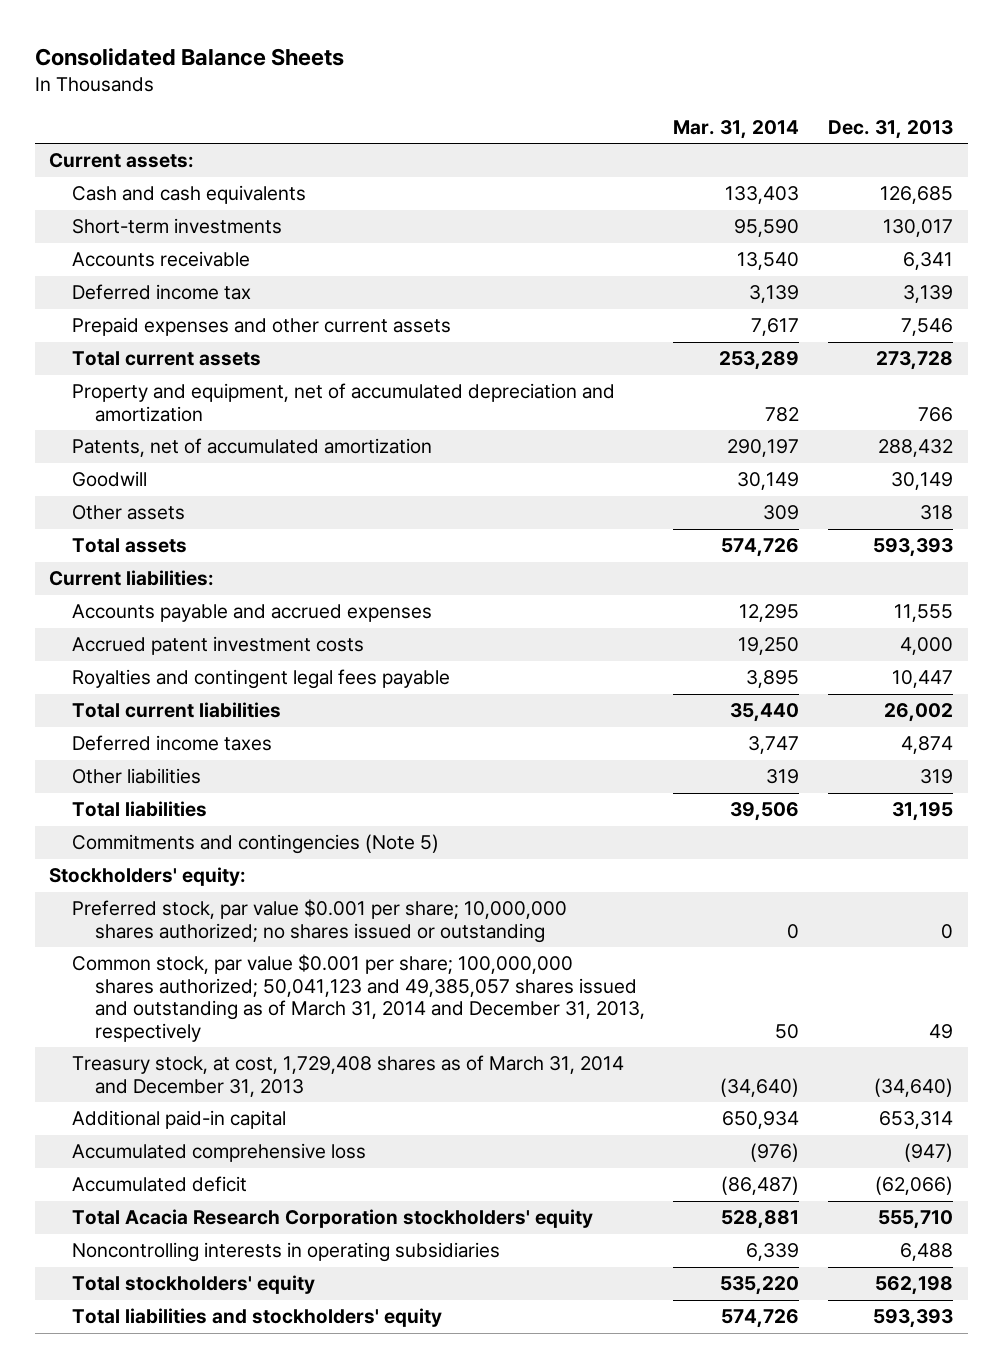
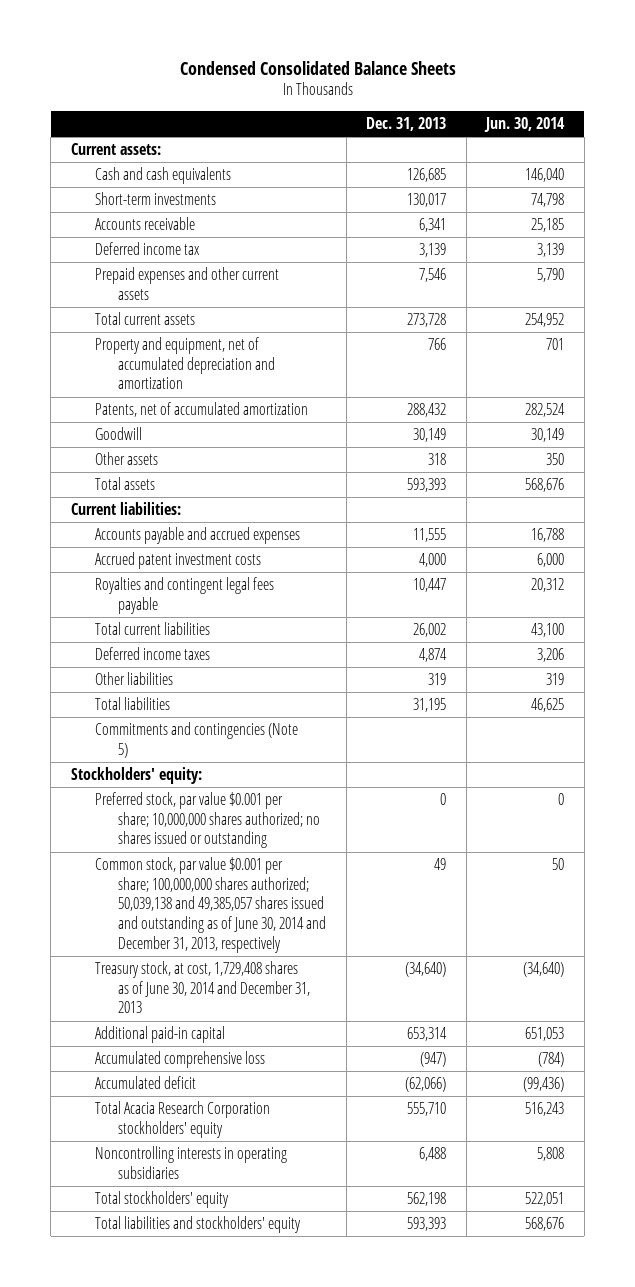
- Consolidated Balance Sheets
+ Condensed Consolidated Balance Sheets
- | Mar. 31, 2014 | Dec. 31, 2013
+ | Dec. 31, 2013 | Jun. 30, 2014
- Common stock, par value $0.001 per share; 100,000,000 shares authorized; 50,041,123 and 49,385,057 shares issued and outstanding as of March 31, 2014 and December 31, 2013, respectively | 50 | 49
- Treasury stock, at cost, 1,729,408 shares as of March 31, 2014 and December 31, 2013 | (34,640) | (34,640)
+ Common stock, par value $0.001 per share; 100,000,000 shares authorized; 50,039,138 and 49,385,057 shares issued and outstanding as of June 30, 2014 and December 31, 2013, respectively | 49 | 50
+ Treasury stock, at cost, 1,729,408 shares as of June 30, 2014 and December 31, 2013 | (34,640) | (34,640)

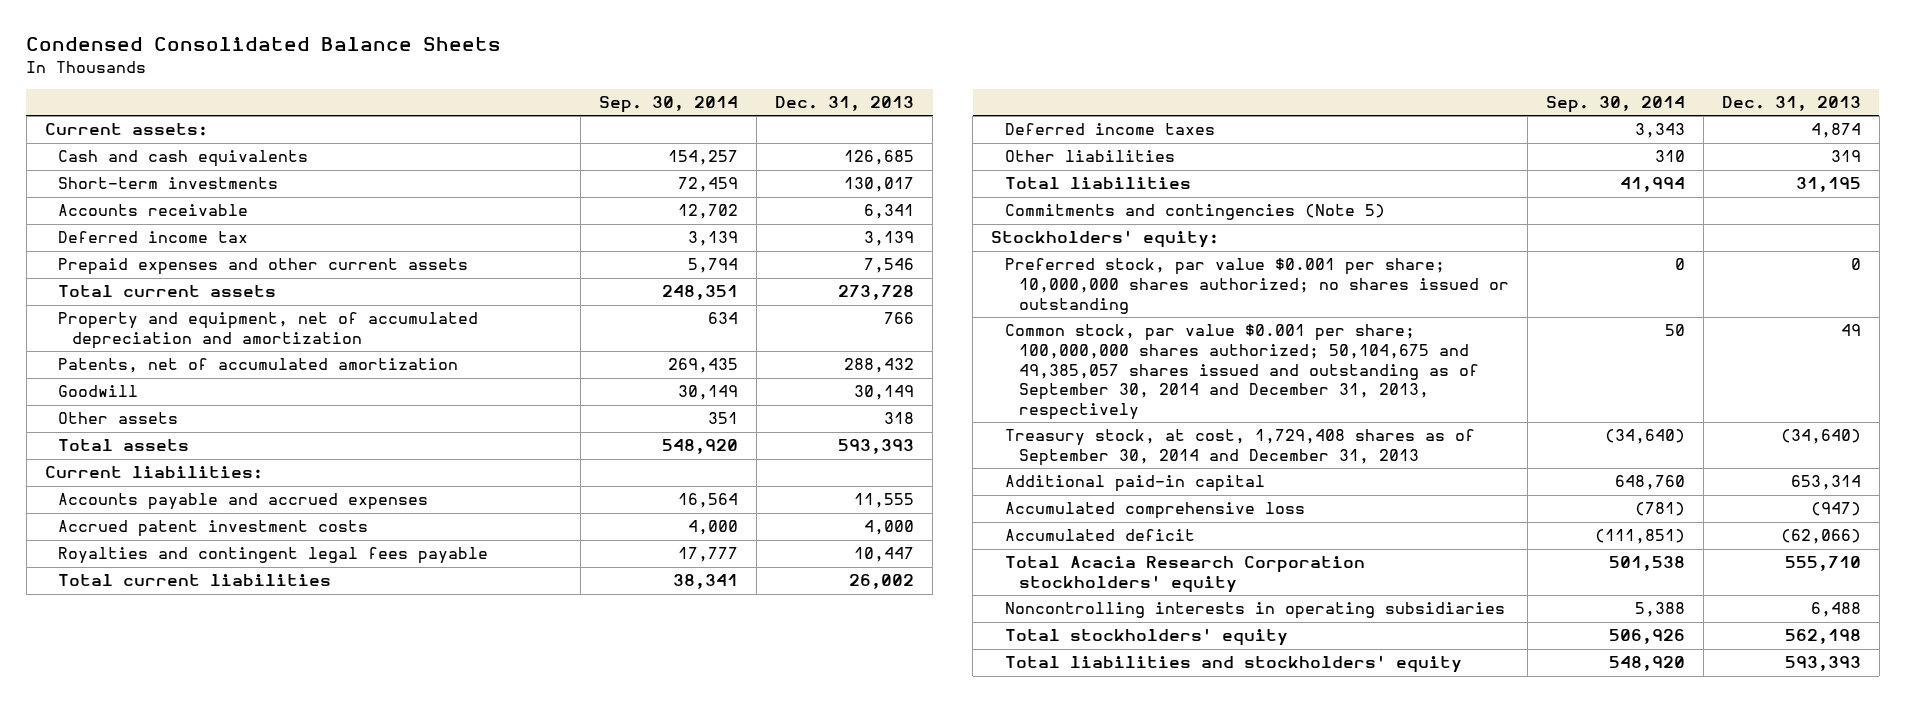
- | Dec. 31, 2013 | Jun. 30, 2014
+ | Sep. 30, 2014 | Dec. 31, 2013
- Common stock, par value $0.001 per share; 100,000,000 shares authorized; 50,039,138 and 49,385,057 shares issued and outstanding as of June 30, 2014 and December 31, 2013, respectively | 49 | 50
- Treasury stock, at cost, 1,729,408 shares as of June 30, 2014 and December 31, 2013 | (34,640) | (34,640)
+ Common stock, par value $0.001 per share; 100,000,000 shares authorized; 50,104,675 and 49,385,057 shares issued and outstanding as of September 30, 2014 and December 31, 2013, respectively | 50 | 49
+ Treasury stock, at cost, 1,729,408 shares as of September 30, 2014 and December 31, 2013 | (34,640) | (34,640)

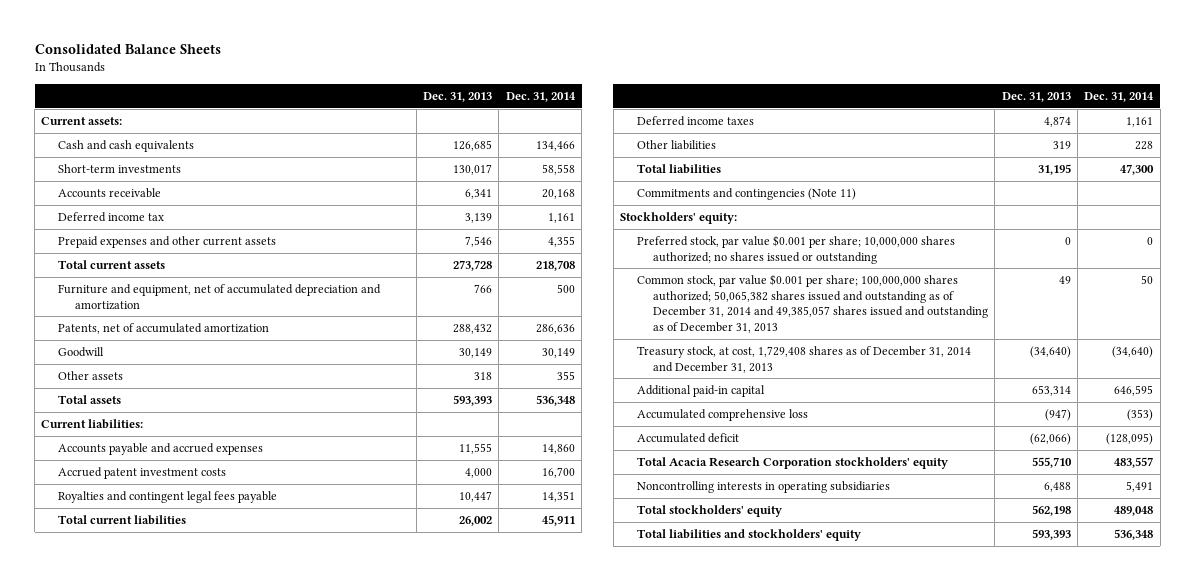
- Condensed Consolidated Balance Sheets
+ Consolidated Balance Sheets
- | Sep. 30, 2014 | Dec. 31, 2013
+ | Dec. 31, 2013 | Dec. 31, 2014
- Property and equipment, net of accumulated depreciation and amortization | 634 | 766
+ Furniture and equipment, net of accumulated depreciation and amortization | 766 | 500
- Commitments and contingencies (Note 5)
+ Commitments and contingencies (Note 11)
- Common stock, par value $0.001 per share; 100,000,000 shares authorized; 50,104,675 and 49,385,057 shares issued and outstanding as of September 30, 2014 and December 31, 2013, respectively | 50 | 49
- Treasury stock, at cost, 1,729,408 shares as of September 30, 2014 and December 31, 2013 | (34,640) | (34,640)
+ Common stock, par value $0.001 per share; 100,000,000 shares authorized; 50,065,382 shares issued and outstanding as of December 31, 2014 and 49,385,057 shares issued and outstanding as of December 31, 2013 | 49 | 50
+ Treasury stock, at cost, 1,729,408 shares as of December 31, 2014 and December 31, 2013 | (34,640) | (34,640)

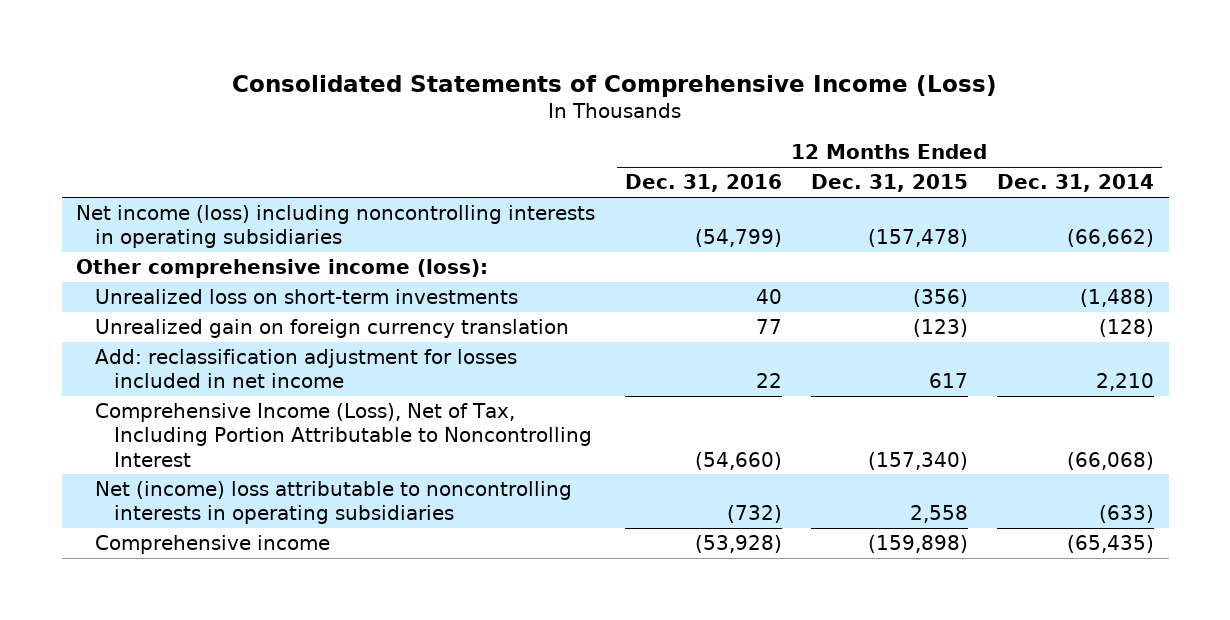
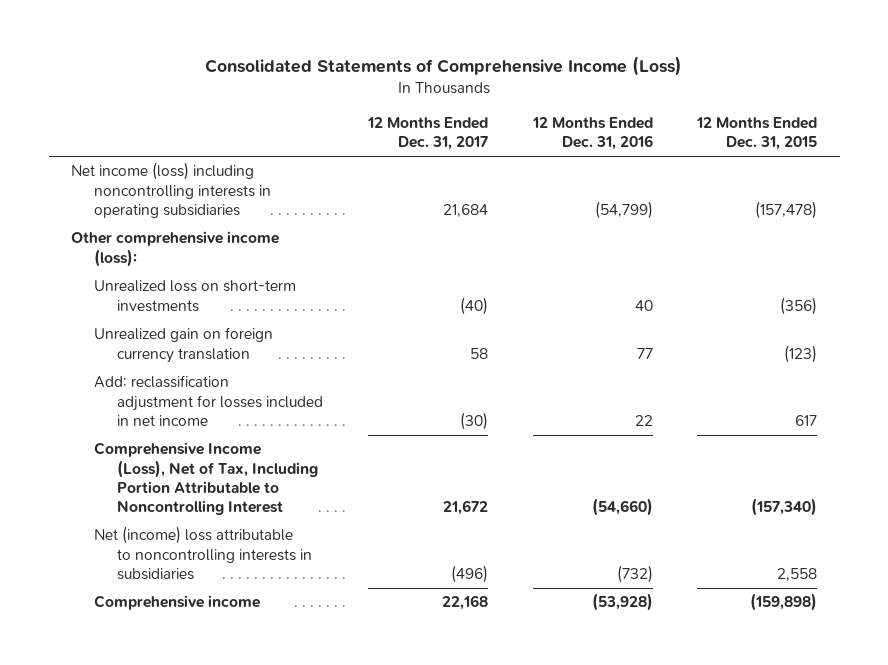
- | 12 Months Ended Dec. 31, 2016 | 12 Months Ended Dec. 31, 2015 | 12 Months Ended Dec. 31, 2014
+ | 12 Months Ended Dec. 31, 2017 | 12 Months Ended Dec. 31, 2016 | 12 Months Ended Dec. 31, 2015
- Net (income) loss attributable to noncontrolling interests in operating subsidiaries | (732) | 2,558 | (633)
+ Net (income) loss attributable to noncontrolling interests in subsidiaries | (496) | (732) | 2,558

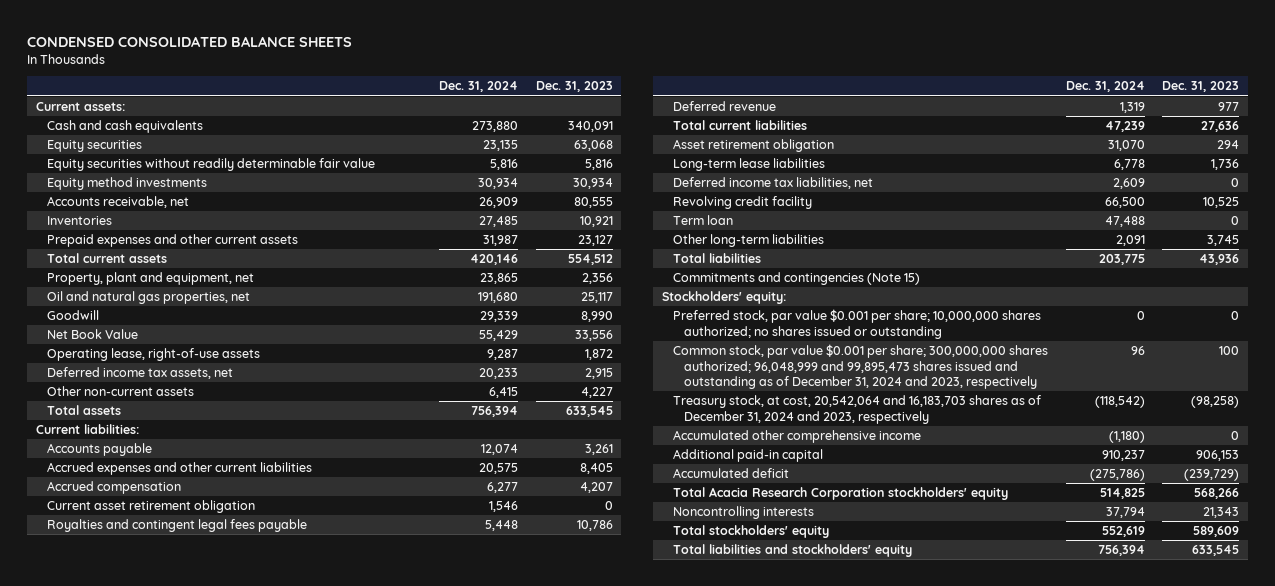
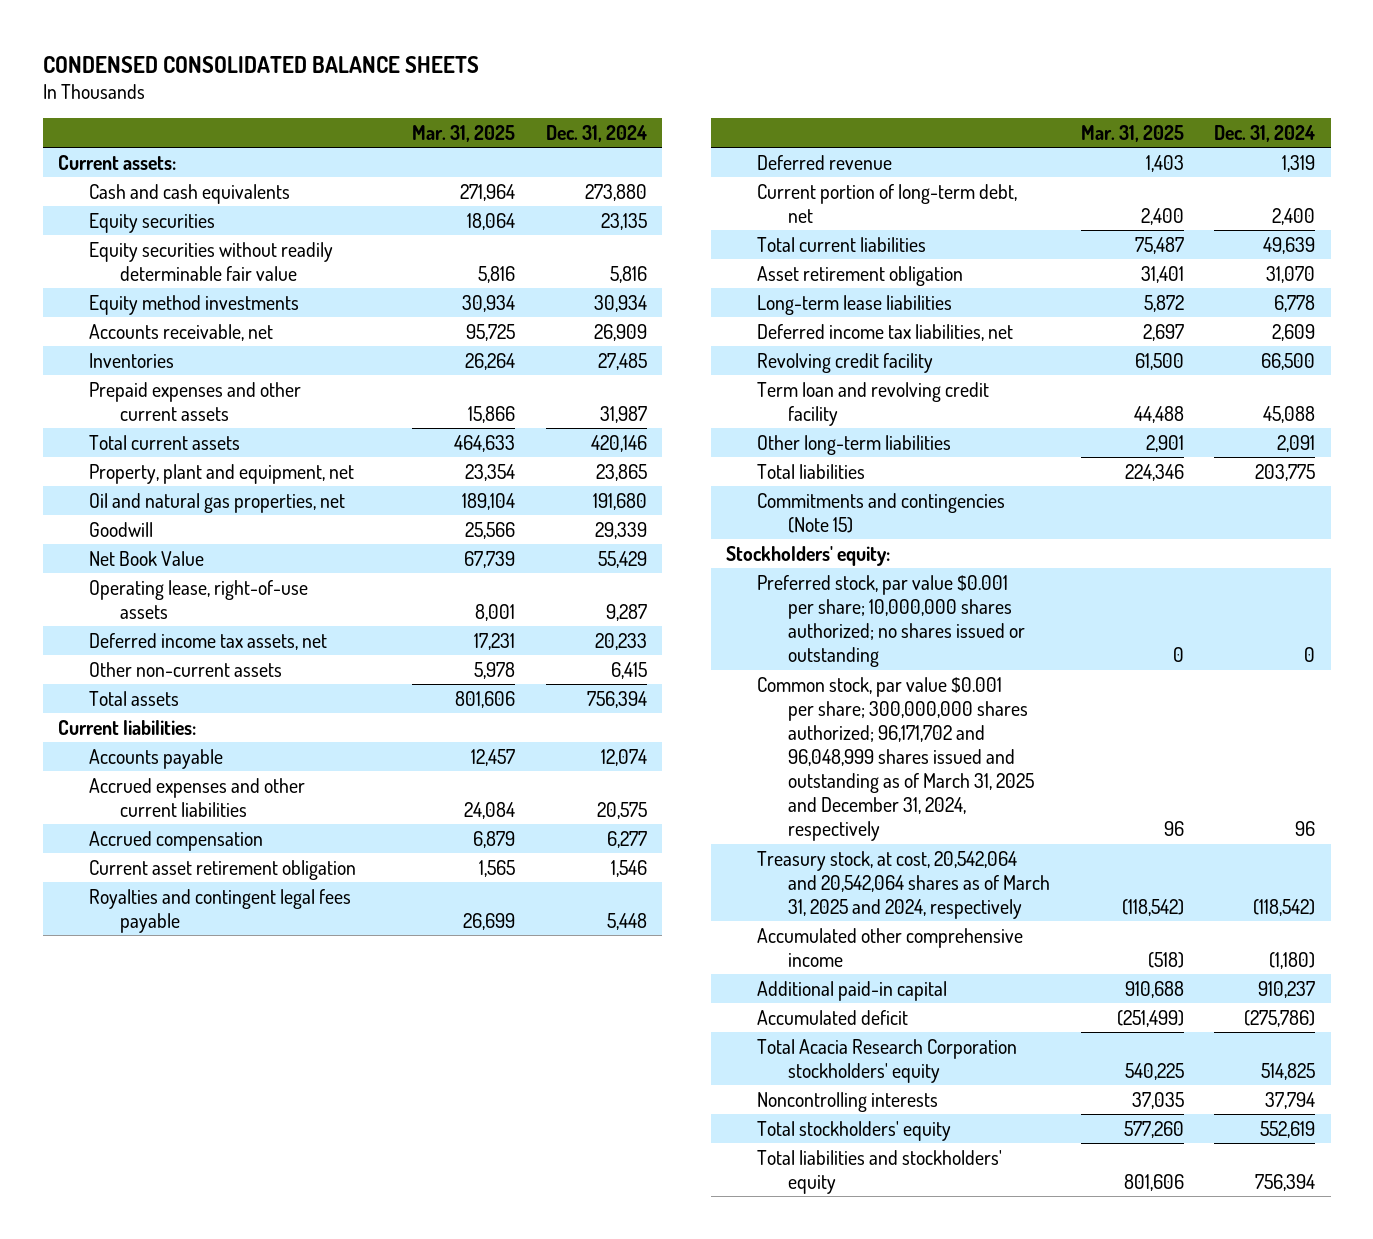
- | Dec. 31, 2024 | Dec. 31, 2023
+ | Mar. 31, 2025 | Dec. 31, 2024
- Total current liabilities | 47,239 | 27,636
+ Current portion of long-term debt, net | 2,400 | 2,400
+ Total current liabilities | 75,487 | 49,639
- Term loan | 47,488 | 0
+ Term loan and revolving credit facility | 44,488 | 45,088
- Common stock, par value $0.001 per share; 300,000,000 shares authorized; 96,048,999 and 99,895,473 shares issued and outstanding as of December 31, 2024 and 2023, respectively | 96 | 100
- Treasury stock, at cost, 20,542,064 and 16,183,703 shares as of December 31, 2024 and 2023, respectively | (118,542) | (98,258)
+ Common stock, par value $0.001 per share; 300,000,000 shares authorized; 96,171,702 and 96,048,999 shares issued and outstanding as of March 31, 2025 and December 31, 2024, respectively | 96 | 96
+ Treasury stock, at cost, 20,542,064 and 20,542,064 shares as of March 31, 2025 and 2024, respectively | (118,542) | (118,542)

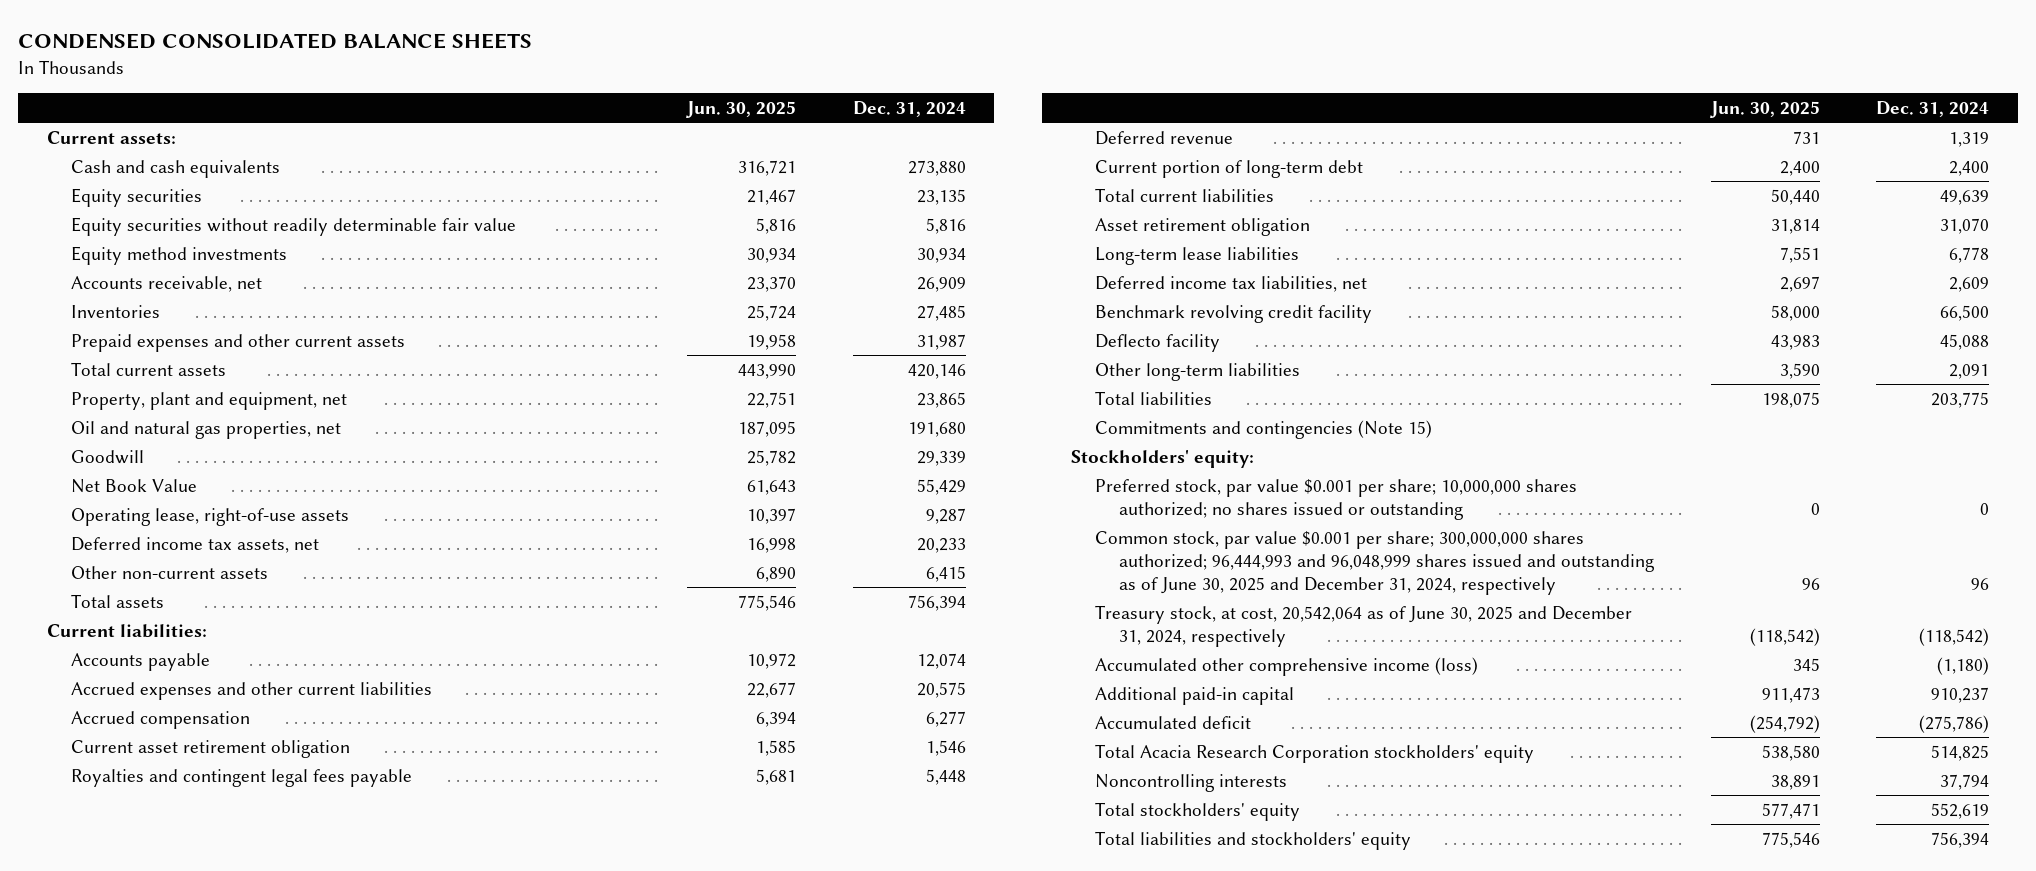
- | Mar. 31, 2025 | Dec. 31, 2024
+ | Jun. 30, 2025 | Dec. 31, 2024
- Current portion of long-term debt, net | 2,400 | 2,400
+ Current portion of long-term debt | 2,400 | 2,400
- Revolving credit facility | 61,500 | 66,500
- Term loan and revolving credit facility | 44,488 | 45,088
+ Benchmark revolving credit facility | 58,000 | 66,500
+ Deflecto facility | 43,983 | 45,088
- Common stock, par value $0.001 per share; 300,000,000 shares authorized; 96,171,702 and 96,048,999 shares issued and outstanding as of March 31, 2025 and December 31, 2024, respectively | 96 | 96
- Treasury stock, at cost, 20,542,064 and 20,542,064 shares as of March 31, 2025 and 2024, respectively | (118,542) | (118,542)
- Accumulated other comprehensive income | (518) | (1,180)
+ Common stock, par value $0.001 per share; 300,000,000 shares authorized; 96,444,993 and 96,048,999 shares issued and outstanding as of June 30, 2025 and December 31, 2024, respectively | 96 | 96
+ Treasury stock, at cost, 20,542,064 as of June 30, 2025 and December 31, 2024, respectively | (118,542) | (118,542)
+ Accumulated other comprehensive income (loss) | 345 | (1,180)

